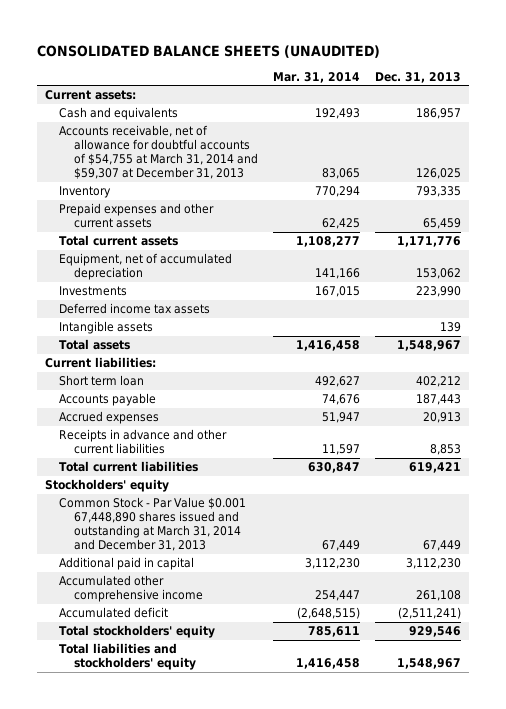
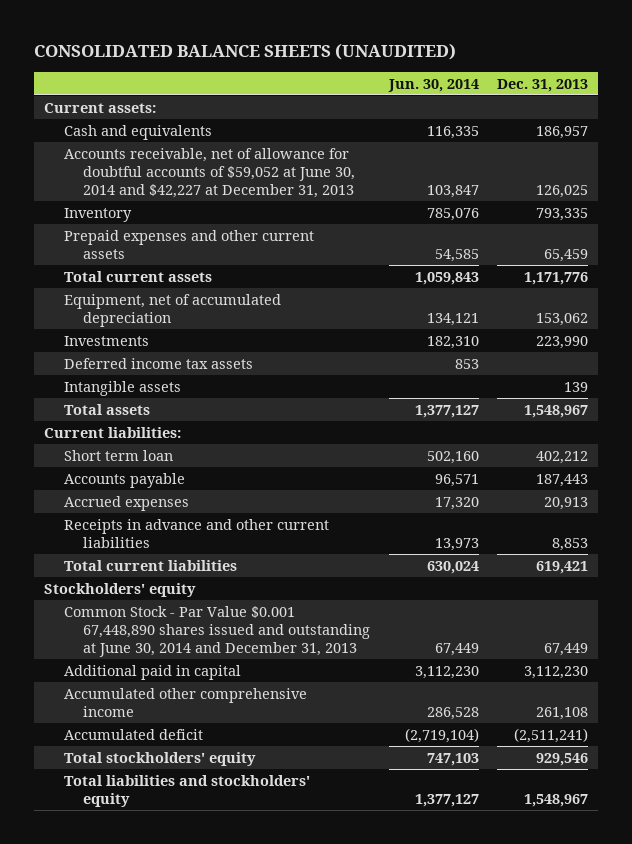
- | Mar. 31, 2014 | Dec. 31, 2013
+ | Jun. 30, 2014 | Dec. 31, 2013
- Accounts receivable, net of allowance for doubtful accounts of $54,755 at March 31, 2014 and $59,307 at December 31, 2013 | 83,065 | 126,025
+ Accounts receivable, net of allowance for doubtful accounts of $59,052 at June 30, 2014 and $42,227 at December 31, 2013 | 103,847 | 126,025
- Common Stock - Par Value $0.001 67,448,890 shares issued and outstanding at March 31, 2014 and December 31, 2013 | 67,449 | 67,449
+ Common Stock - Par Value $0.001 67,448,890 shares issued and outstanding at June 30, 2014 and December 31, 2013 | 67,449 | 67,449

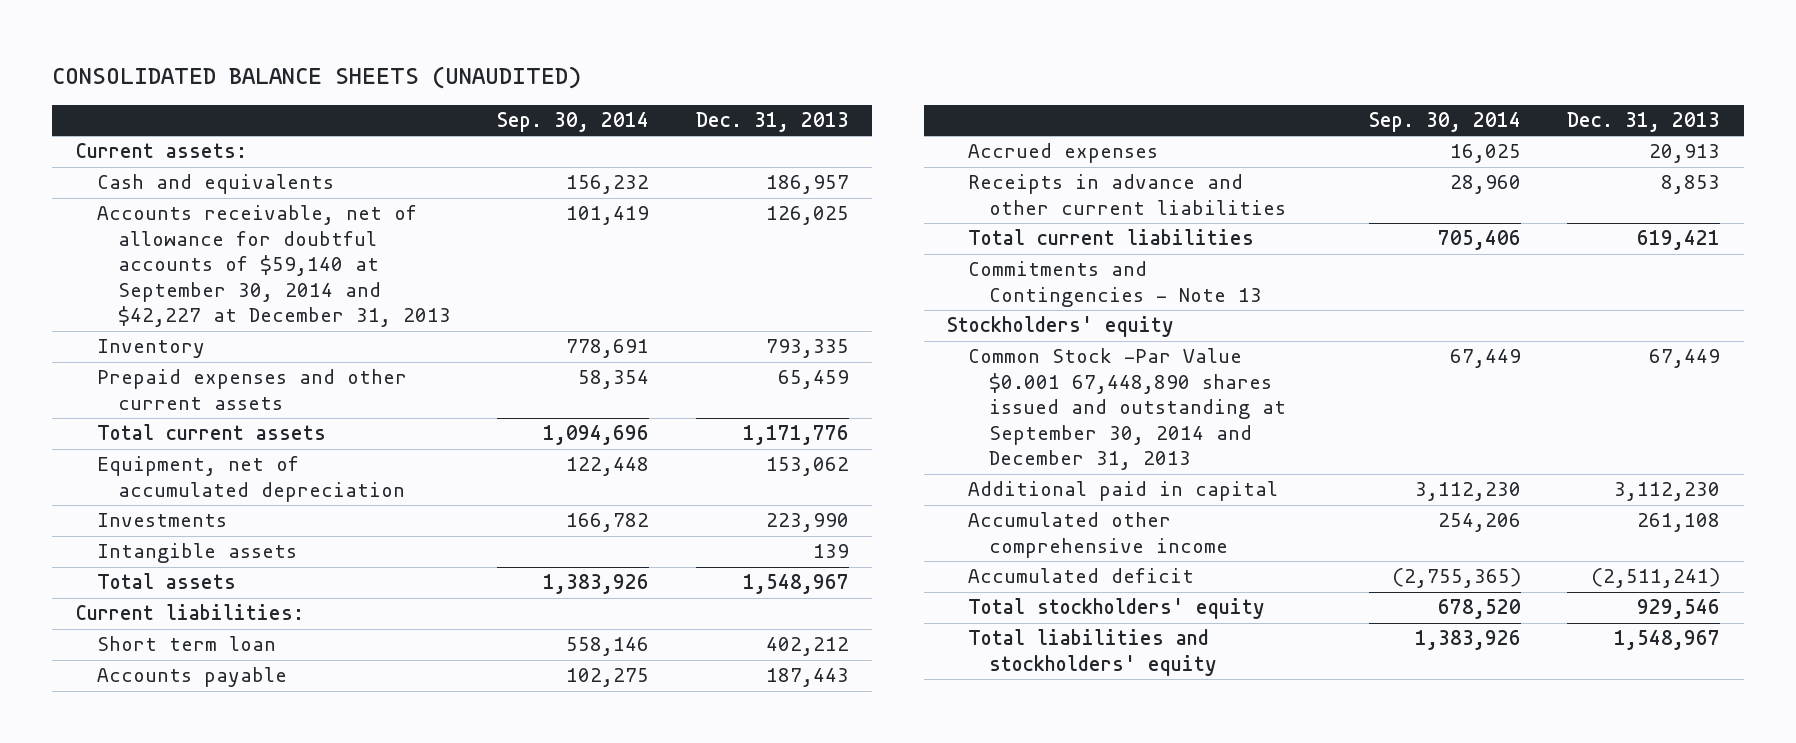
- | Jun. 30, 2014 | Dec. 31, 2013
+ | Sep. 30, 2014 | Dec. 31, 2013
- Accounts receivable, net of allowance for doubtful accounts of $59,052 at June 30, 2014 and $42,227 at December 31, 2013 | 103,847 | 126,025
+ Accounts receivable, net of allowance for doubtful accounts of $59,140 at September 30, 2014 and $42,227 at December 31, 2013 | 101,419 | 126,025
- Deferred income tax assets | 853 |
+ Commitments and Contingencies - Note 13
- Common Stock - Par Value $0.001 67,448,890 shares issued and outstanding at June 30, 2014 and December 31, 2013 | 67,449 | 67,449
+ Common Stock -Par Value $0.001 67,448,890 shares issued and outstanding at September 30, 2014 and December 31, 2013 | 67,449 | 67,449

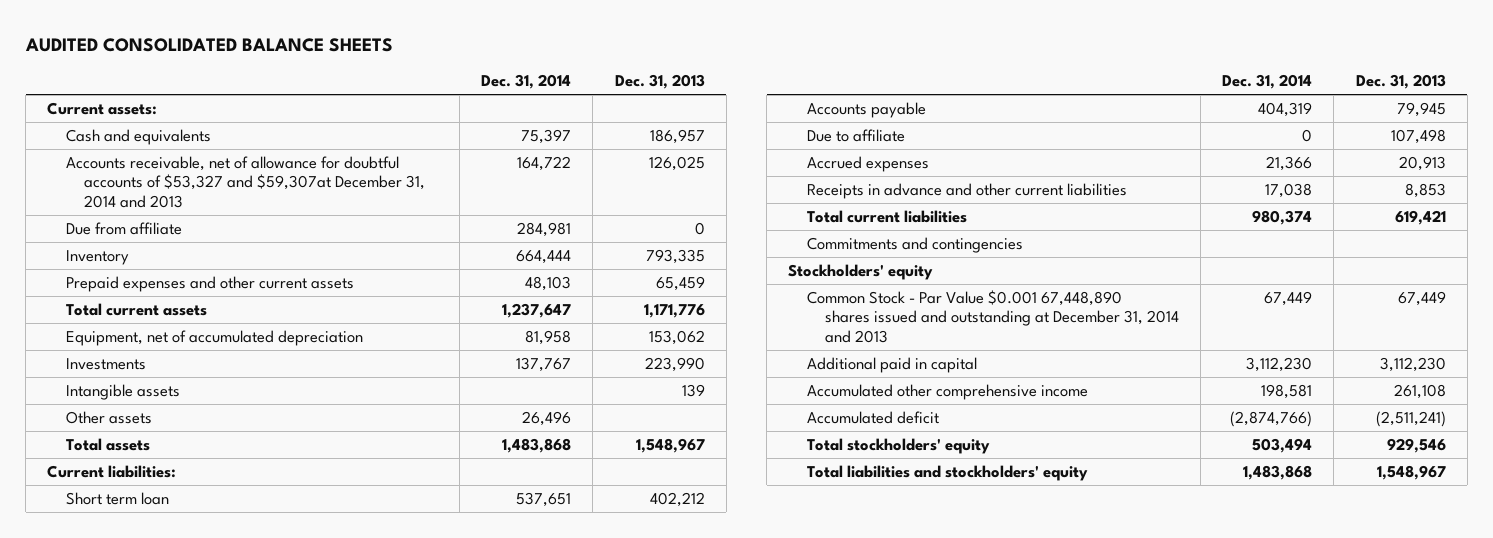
- CONSOLIDATED BALANCE SHEETS (UNAUDITED)
+ AUDITED CONSOLIDATED BALANCE SHEETS
- | Sep. 30, 2014 | Dec. 31, 2013
+ | Dec. 31, 2014 | Dec. 31, 2013
- Accounts receivable, net of allowance for doubtful accounts of $59,140 at September 30, 2014 and $42,227 at December 31, 2013 | 101,419 | 126,025
+ Accounts receivable, net of allowance for doubtful accounts of $53,327 and $59,307at December 31, 2014 and 2013 | 164,722 | 126,025
+ Due from affiliate | 284,981 | 0
+ Other assets | 26,496 |
- Accounts payable | 102,275 | 187,443
+ Accounts payable | 404,319 | 79,945
+ Due to affiliate | 0 | 107,498
- Commitments and Contingencies - Note 13
+ Commitments and contingencies
- Common Stock -Par Value $0.001 67,448,890 shares issued and outstanding at September 30, 2014 and December 31, 2013 | 67,449 | 67,449
+ Common Stock - Par Value $0.001 67,448,890 shares issued and outstanding at December 31, 2014 and 2013 | 67,449 | 67,449

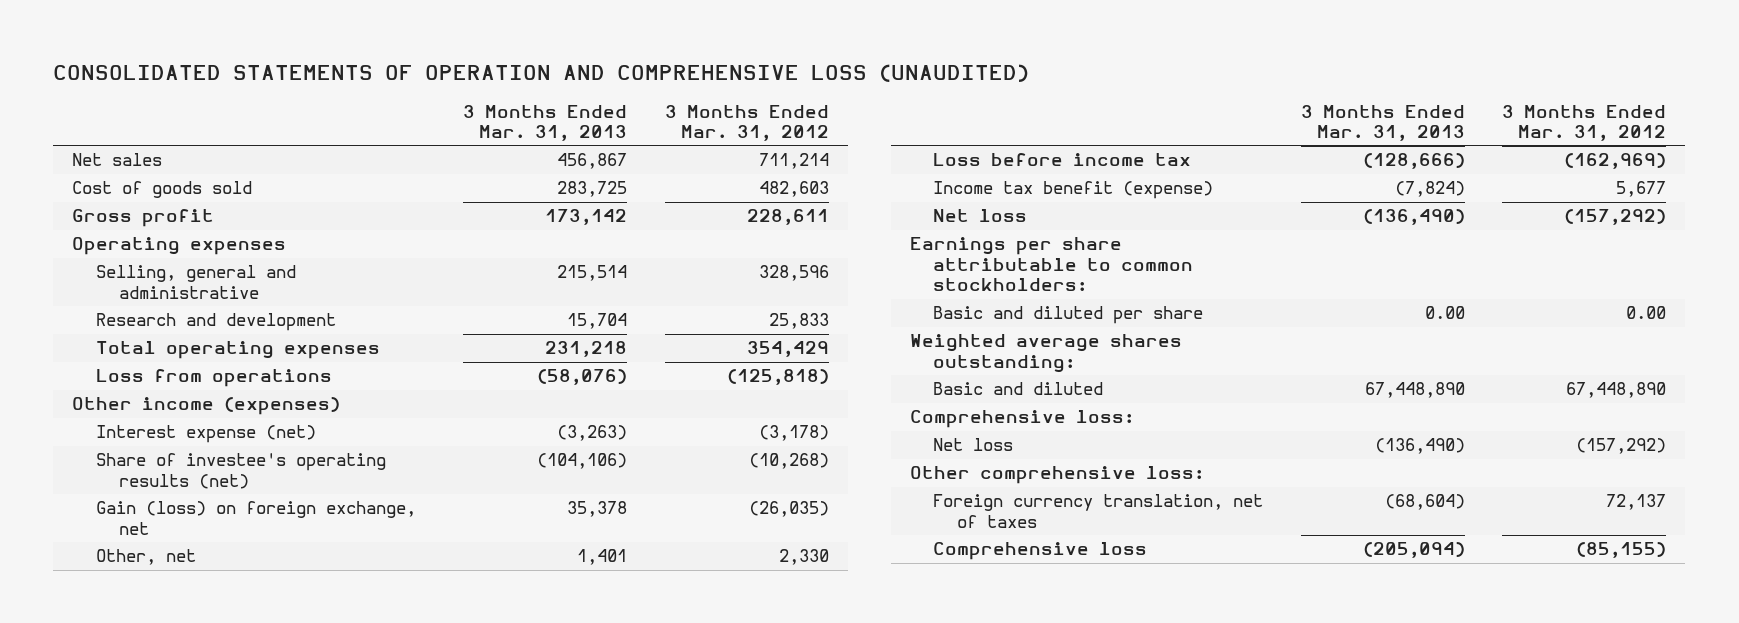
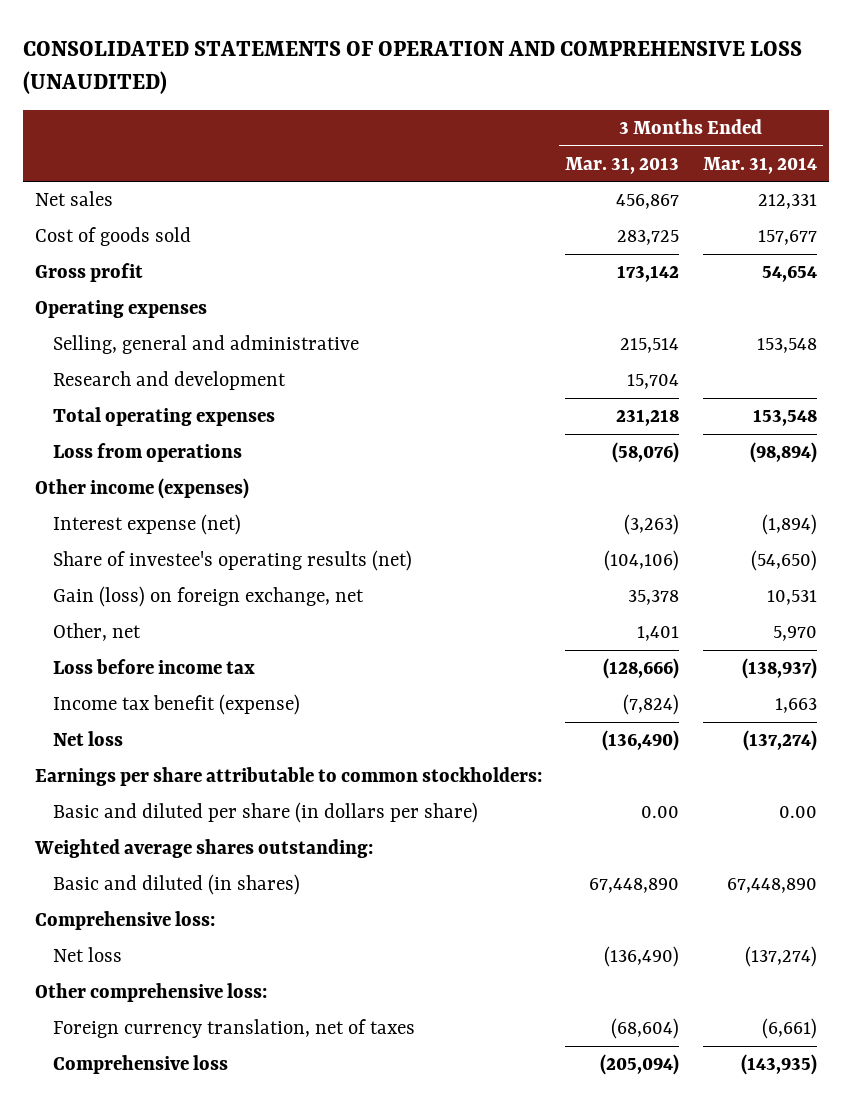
- | 3 Months Ended Mar. 31, 2013 | 3 Months Ended Mar. 31, 2012
+ | 3 Months Ended Mar. 31, 2013 | 3 Months Ended Mar. 31, 2014
- Basic and diluted per share | 0.00 | 0.00
+ Basic and diluted per share (in dollars per share) | 0.00 | 0.00
- Basic and diluted | 67,448,890 | 67,448,890
+ Basic and diluted (in shares) | 67,448,890 | 67,448,890

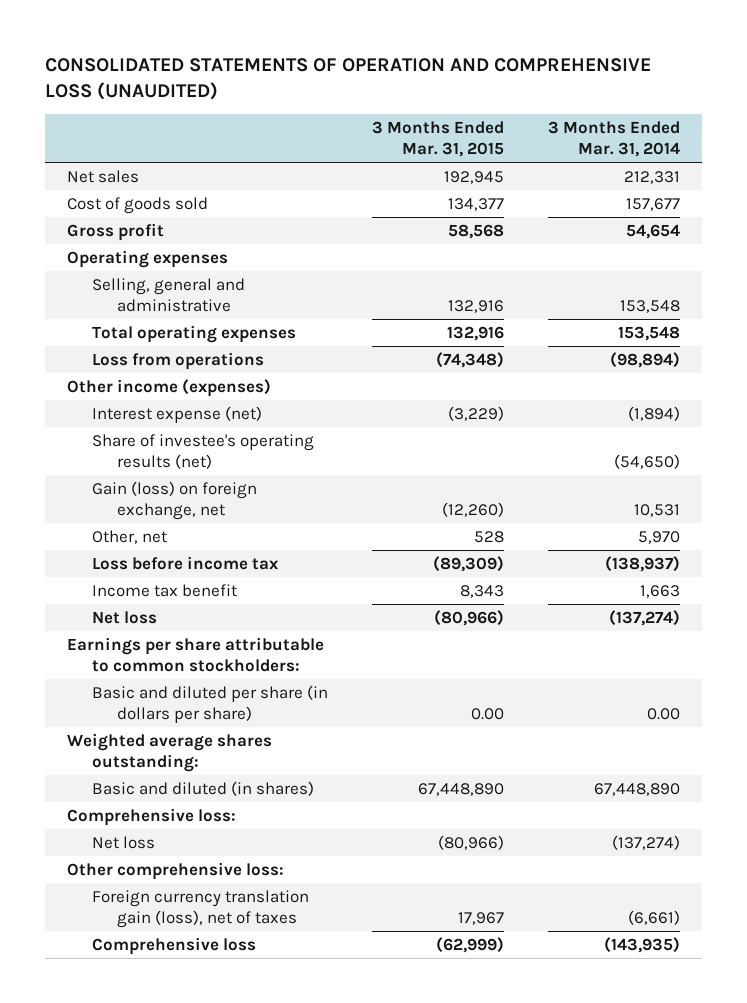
- | 3 Months Ended Mar. 31, 2013 | 3 Months Ended Mar. 31, 2014
+ | 3 Months Ended Mar. 31, 2015 | 3 Months Ended Mar. 31, 2014
- Research and development | 15,704 |
- Income tax benefit (expense) | (7,824) | 1,663
+ Income tax benefit | 8,343 | 1,663
- Foreign currency translation, net of taxes | (68,604) | (6,661)
+ Foreign currency translation gain (loss), net of taxes | 17,967 | (6,661)

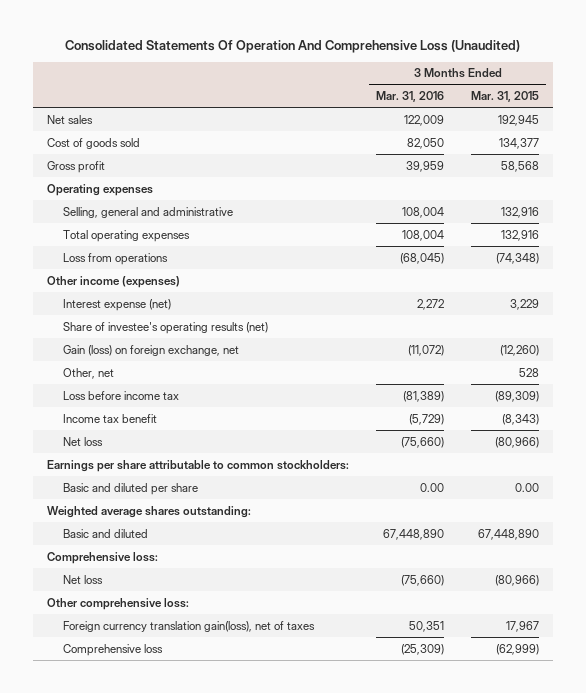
- CONSOLIDATED STATEMENTS OF OPERATION AND COMPREHENSIVE LOSS (UNAUDITED)
+ Consolidated Statements Of Operation And Comprehensive Loss (Unaudited)
- | 3 Months Ended Mar. 31, 2015 | 3 Months Ended Mar. 31, 2014
+ | 3 Months Ended Mar. 31, 2016 | 3 Months Ended Mar. 31, 2015
- Interest expense (net) | (3,229) | (1,894)
+ Interest expense (net) | 2,272 | 3,229
- Income tax benefit | 8,343 | 1,663
+ Income tax benefit | (5,729) | (8,343)
- Basic and diluted per share (in dollars per share) | 0.00 | 0.00
+ Basic and diluted per share | 0.00 | 0.00
- Basic and diluted (in shares) | 67,448,890 | 67,448,890
+ Basic and diluted | 67,448,890 | 67,448,890
- Foreign currency translation gain (loss), net of taxes | 17,967 | (6,661)
+ Foreign currency translation gain(loss), net of taxes | 50,351 | 17,967

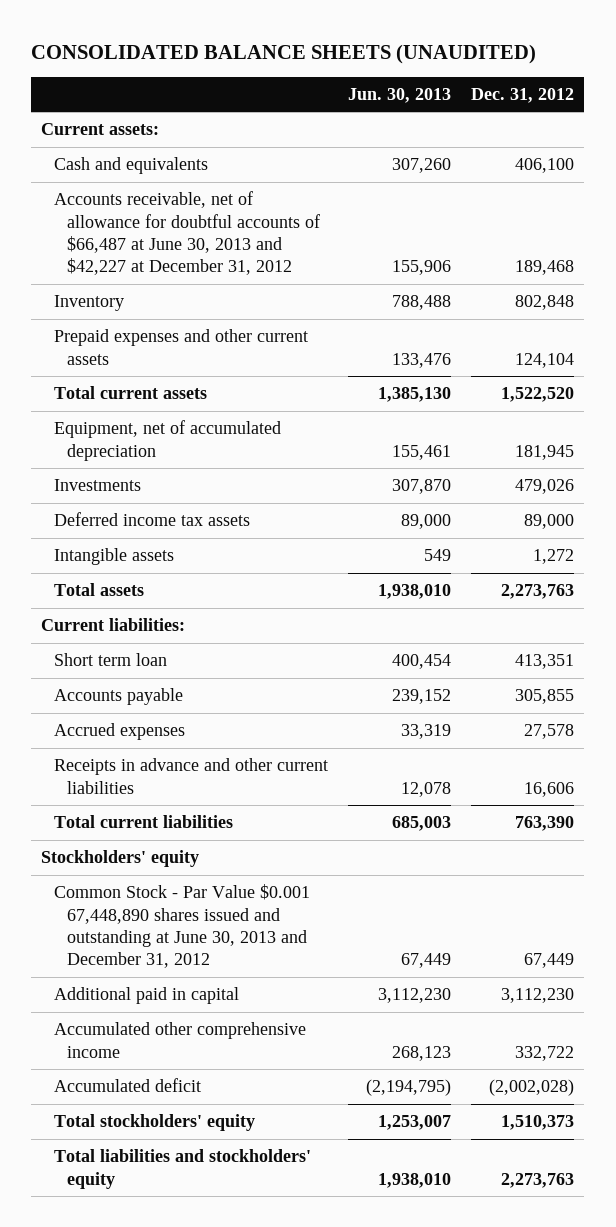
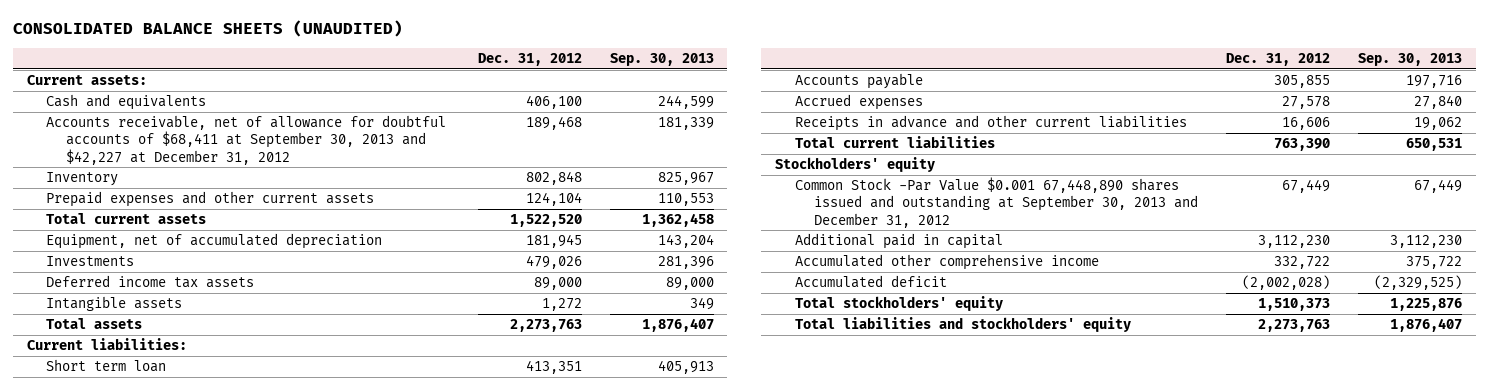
- | Jun. 30, 2013 | Dec. 31, 2012
+ | Dec. 31, 2012 | Sep. 30, 2013
- Accounts receivable, net of allowance for doubtful accounts of $66,487 at June 30, 2013 and $42,227 at December 31, 2012 | 155,906 | 189,468
+ Accounts receivable, net of allowance for doubtful accounts of $68,411 at September 30, 2013 and $42,227 at December 31, 2012 | 189,468 | 181,339
- Common Stock - Par Value $0.001 67,448,890 shares issued and outstanding at June 30, 2013 and December 31, 2012 | 67,449 | 67,449
+ Common Stock -Par Value $0.001 67,448,890 shares issued and outstanding at September 30, 2013 and December 31, 2012 | 67,449 | 67,449

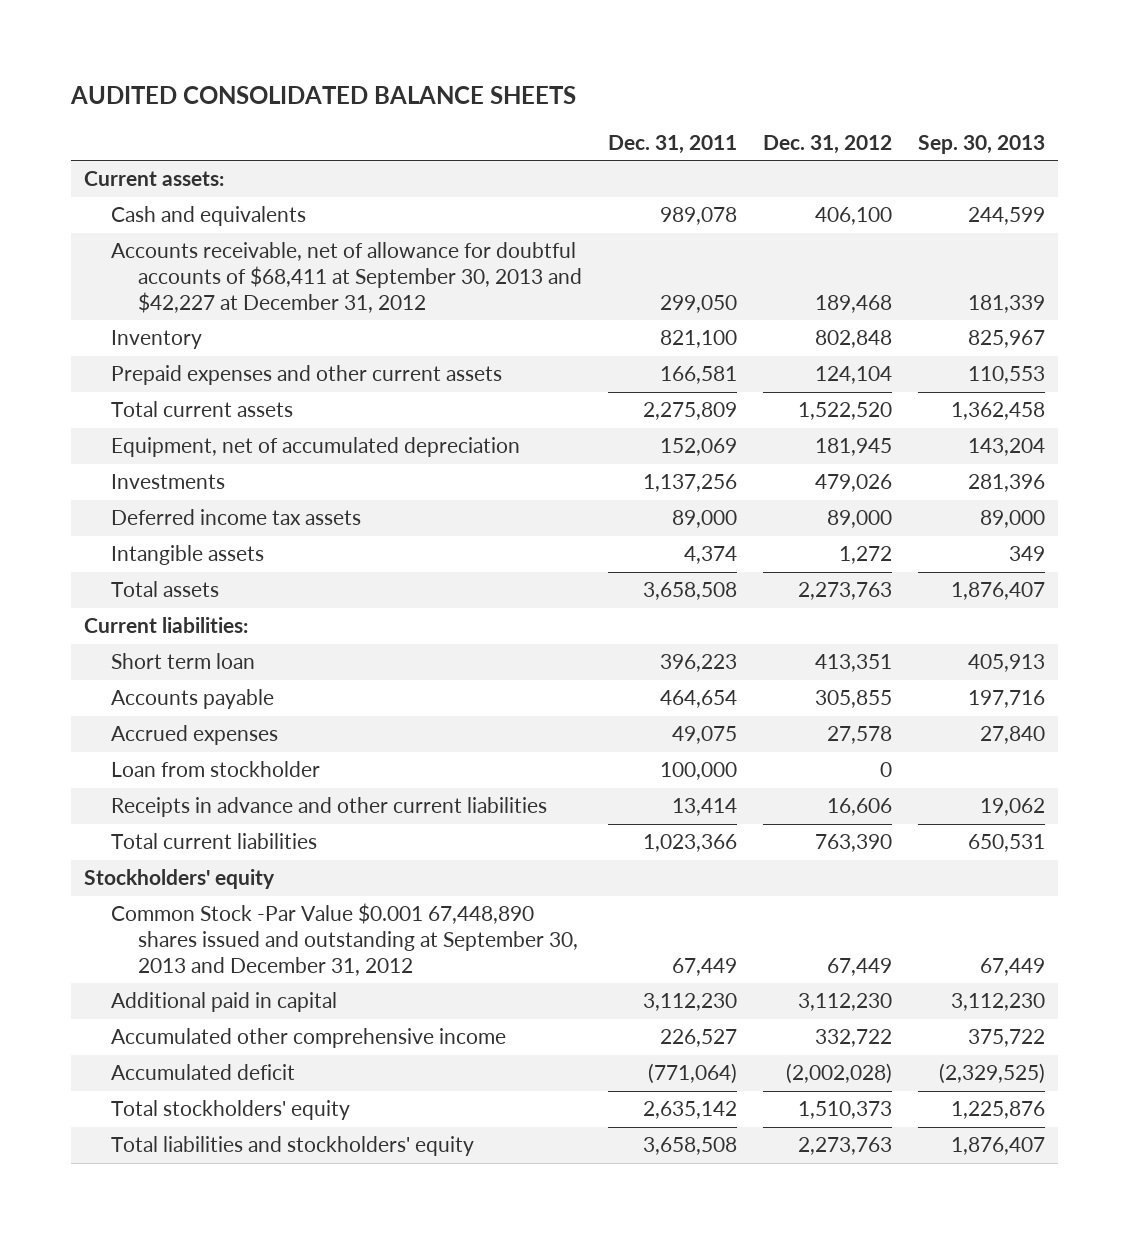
- CONSOLIDATED BALANCE SHEETS (UNAUDITED)
+ AUDITED CONSOLIDATED BALANCE SHEETS
- | Dec. 31, 2012 | Sep. 30, 2013
+ | Dec. 31, 2011 | Dec. 31, 2012 | Sep. 30, 2013
+ Loan from stockholder | 100,000 | 0 |

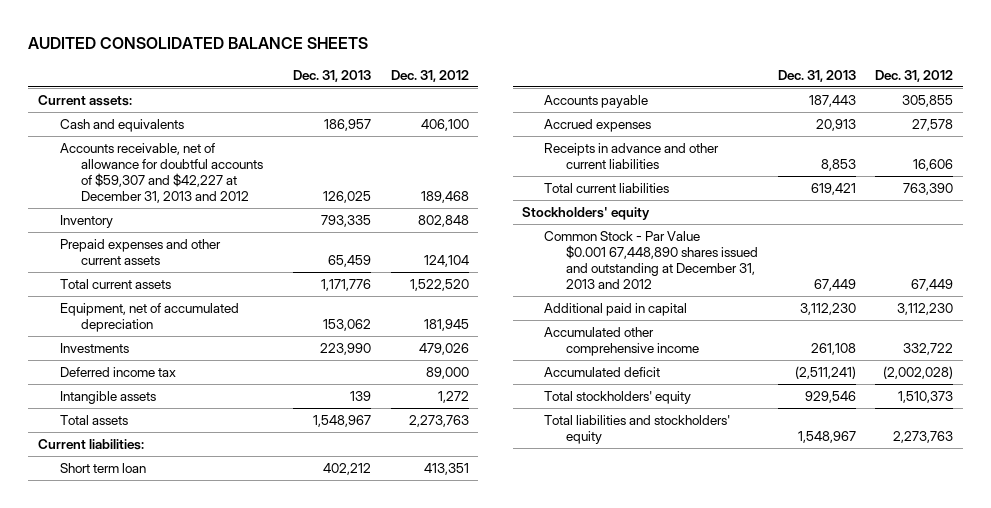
- | Dec. 31, 2011 | Dec. 31, 2012 | Sep. 30, 2013
+ | Dec. 31, 2013 | Dec. 31, 2012
- Accounts receivable, net of allowance for doubtful accounts of $68,411 at September 30, 2013 and $42,227 at December 31, 2012 | 299,050 | 189,468 | 181,339
+ Accounts receivable, net of allowance for doubtful accounts of $59,307 and $42,227 at December 31, 2013 and 2012 | 126,025 | 189,468
- Deferred income tax assets | 89,000 | 89,000 | 89,000
+ Deferred income tax | | 89,000
- Loan from stockholder | 100,000 | 0 |
- Common Stock -Par Value $0.001 67,448,890 shares issued and outstanding at September 30, 2013 and December 31, 2012 | 67,449 | 67,449 | 67,449
+ Common Stock - Par Value $0.001 67,448,890 shares issued and outstanding at December 31, 2013 and 2012 | 67,449 | 67,449

